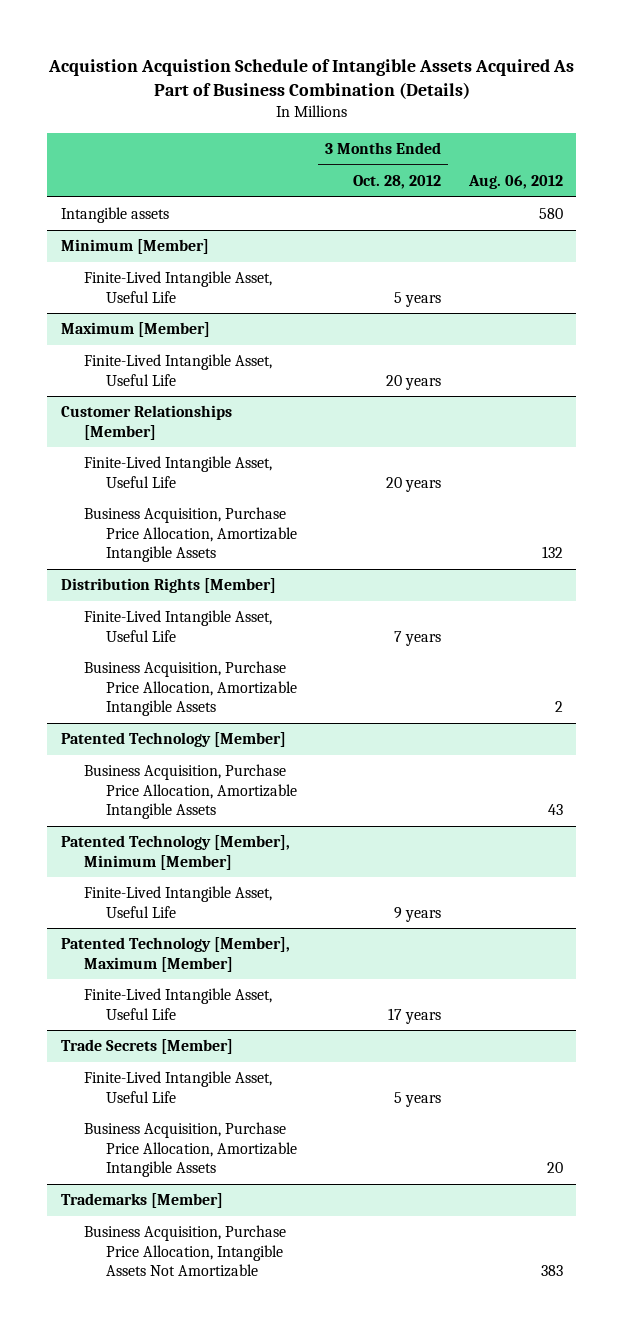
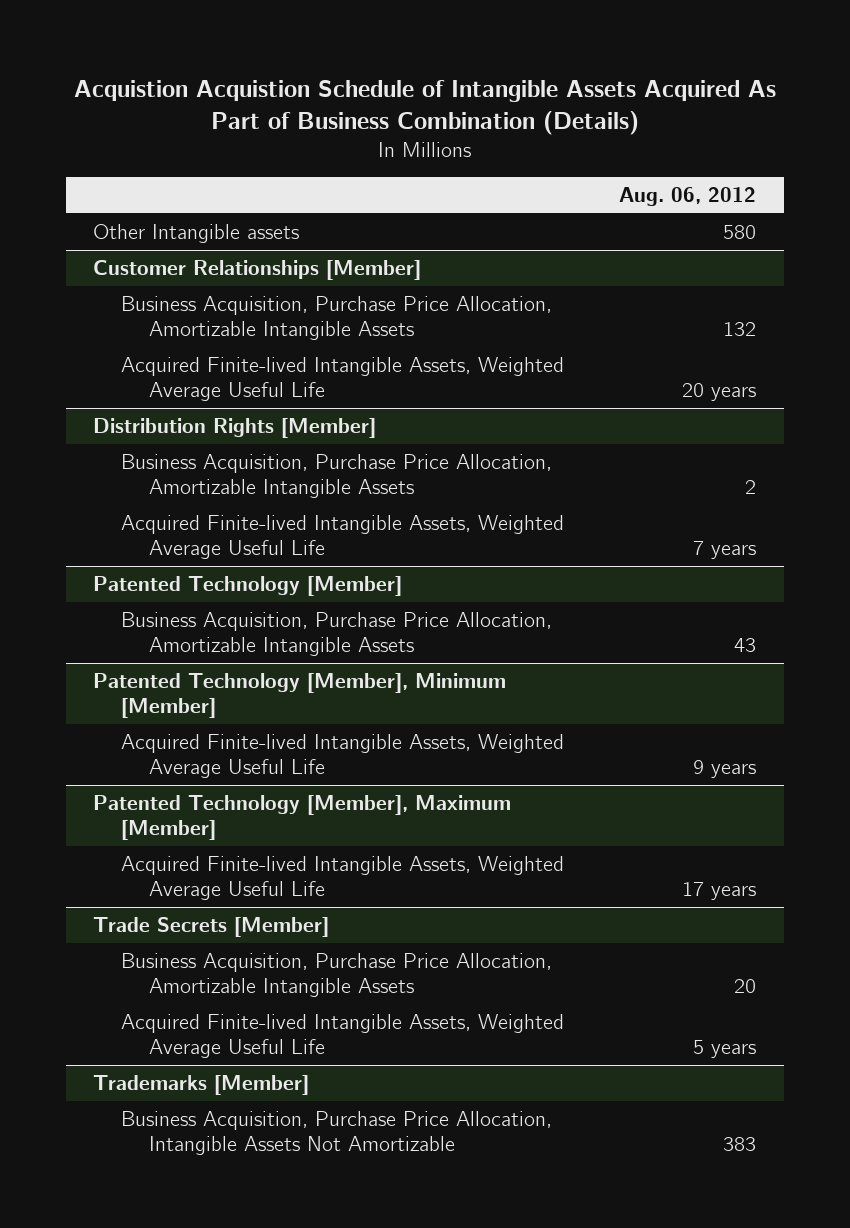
- | 3 Months Ended Oct. 28, 2012 | Aug. 06, 2012
+ | Aug. 06, 2012
- Intangible assets | | 580
- Minimum [Member]
- Finite-Lived Intangible Asset, Useful Life | 5 years |
- Maximum [Member]
- Finite-Lived Intangible Asset, Useful Life | 20 years |
+ Other Intangible assets | 580
@ Customer Relationships [Member]
- Finite-Lived Intangible Asset, Useful Life | 20 years |
+ Acquired Finite-lived Intangible Assets, Weighted Average Useful Life | 20 years
@ Distribution Rights [Member]
- Finite-Lived Intangible Asset, Useful Life | 7 years |
+ Acquired Finite-lived Intangible Assets, Weighted Average Useful Life | 7 years
@ Patented Technology [Member], Minimum [Member]
- Finite-Lived Intangible Asset, Useful Life | 9 years |
+ Acquired Finite-lived Intangible Assets, Weighted Average Useful Life | 9 years
@ Patented Technology [Member], Maximum [Member]
- Finite-Lived Intangible Asset, Useful Life | 17 years |
+ Acquired Finite-lived Intangible Assets, Weighted Average Useful Life | 17 years
@ Trade Secrets [Member]
- Finite-Lived Intangible Asset, Useful Life | 5 years |
+ Acquired Finite-lived Intangible Assets, Weighted Average Useful Life | 5 years

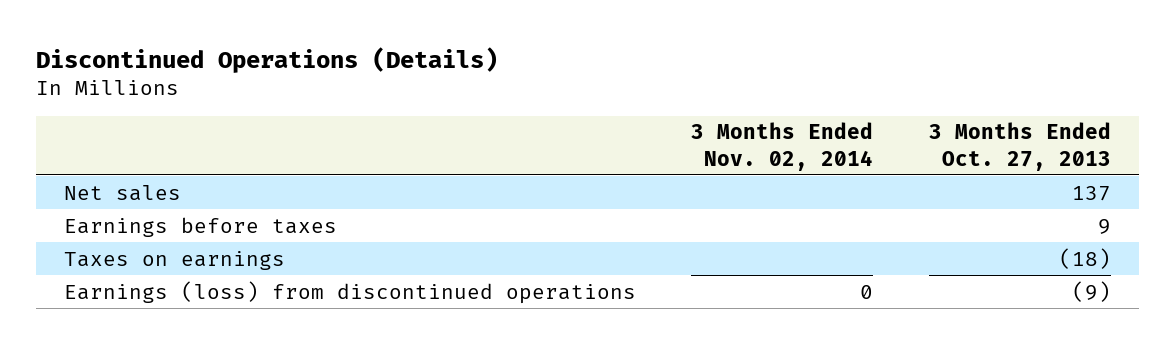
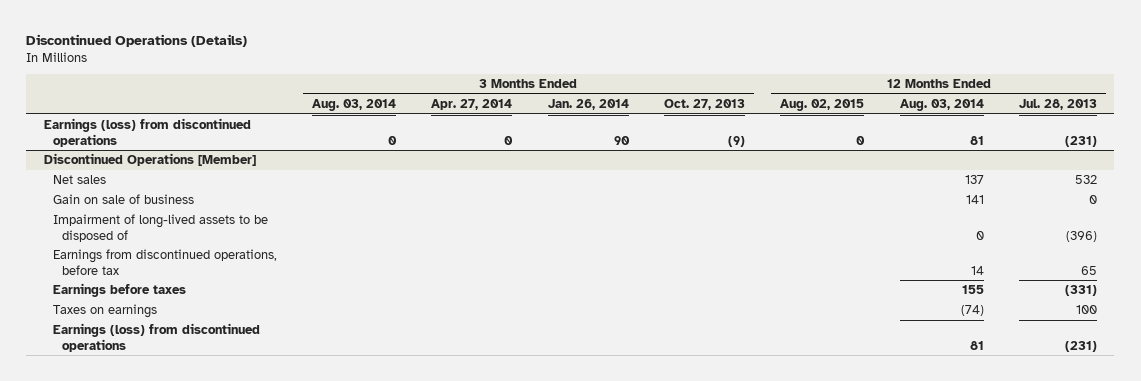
- | 3 Months Ended Nov. 02, 2014 | 3 Months Ended Oct. 27, 2013
+ | 3 Months Ended Aug. 03, 2014 | 3 Months Ended Apr. 27, 2014 | 3 Months Ended Jan. 26, 2014 | 3 Months Ended Oct. 27, 2013 | 12 Months Ended Aug. 02, 2015 | 12 Months Ended Aug. 03, 2014 | 12 Months Ended Jul. 28, 2013
- Net sales | | 137
- Earnings before taxes | | 9
- Taxes on earnings | | (18)
+ Discontinued Operations [Member]
+ Net sales | | | | | | 137 | 532
+ Gain on sale of business | | | | | | 141 | 0
+ Impairment of long-lived assets to be disposed of | | | | | | 0 | (396)
+ Earnings from discontinued operations, before tax | | | | | | 14 | 65
+ Earnings before taxes | | | | | | 155 | (331)
+ Taxes on earnings | | | | | | (74) | 100
+ Earnings (loss) from discontinued operations | | | | | | 81 | (231)

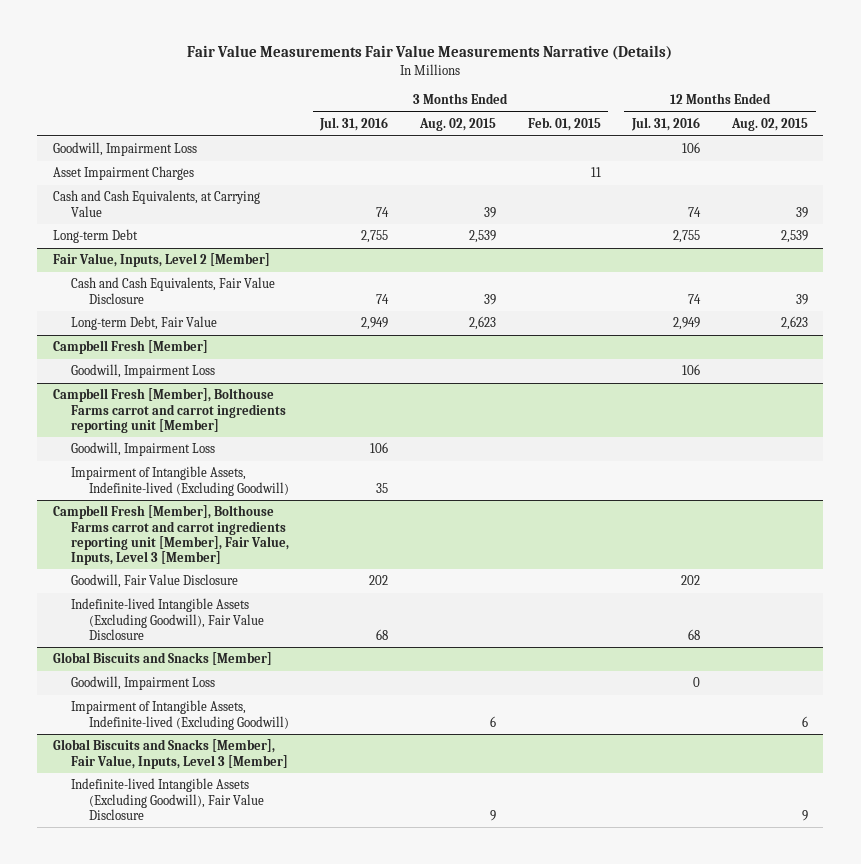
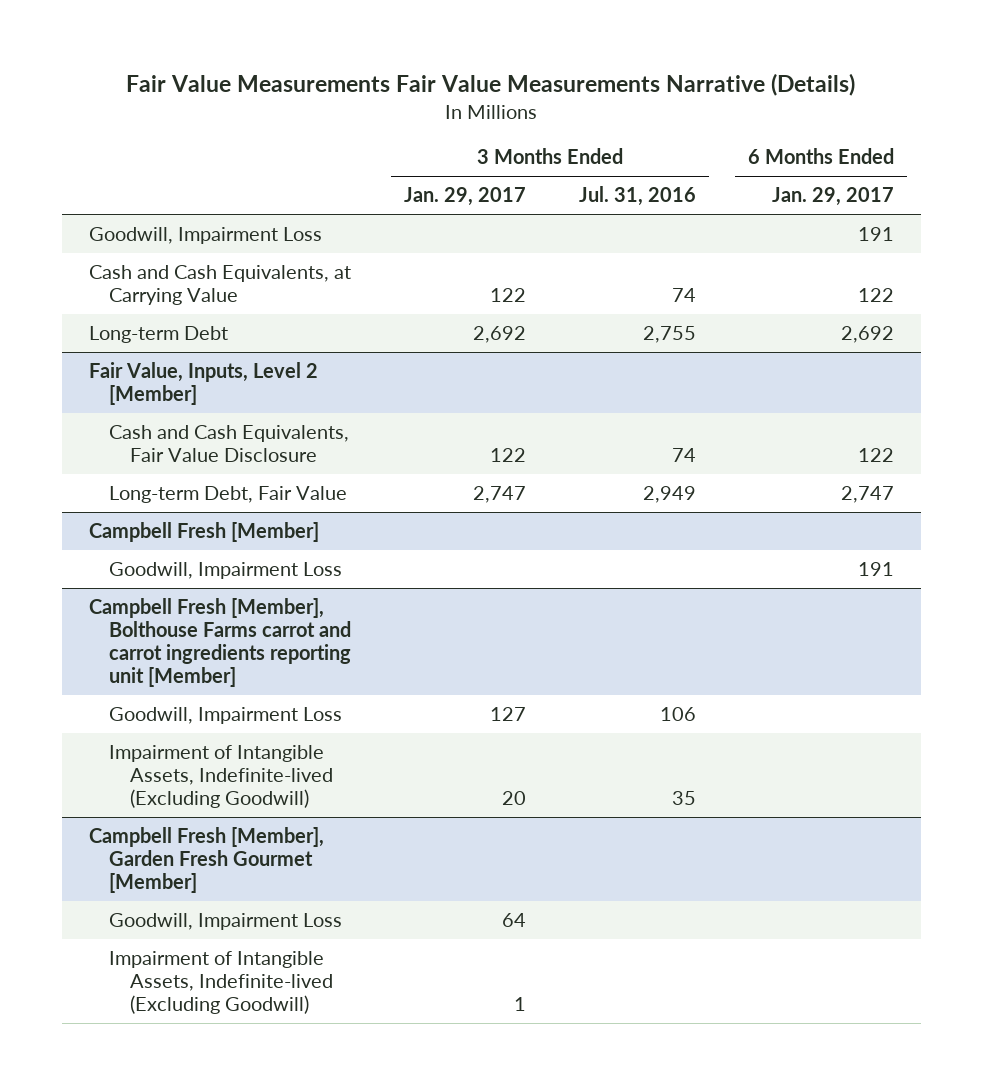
- | 3 Months Ended Jul. 31, 2016 | 3 Months Ended Aug. 02, 2015 | 3 Months Ended Feb. 01, 2015 | 12 Months Ended Jul. 31, 2016 | 12 Months Ended Aug. 02, 2015
+ | 3 Months Ended Jan. 29, 2017 | 3 Months Ended Jul. 31, 2016 | 6 Months Ended Jan. 29, 2017
- Asset Impairment Charges | | | 11 | |
- Campbell Fresh [Member], Bolthouse Farms carrot and carrot ingredients reporting unit [Member], Fair Value, Inputs, Level 3 [Member]
- Goodwill, Fair Value Disclosure | 202 | | | 202 |
- Indefinite-lived Intangible Assets (Excluding Goodwill), Fair Value Disclosure | 68 | | | 68 |
- Global Biscuits and Snacks [Member]
- Goodwill, Impairment Loss | | | | 0 |
- Impairment of Intangible Assets, Indefinite-lived (Excluding Goodwill) | | 6 | | | 6
- Global Biscuits and Snacks [Member], Fair Value, Inputs, Level 3 [Member]
- Indefinite-lived Intangible Assets (Excluding Goodwill), Fair Value Disclosure | | 9 | | | 9
+ Campbell Fresh [Member], Garden Fresh Gourmet [Member]
+ Goodwill, Impairment Loss | 64 | |
+ Impairment of Intangible Assets, Indefinite-lived (Excluding Goodwill) | 1 | |

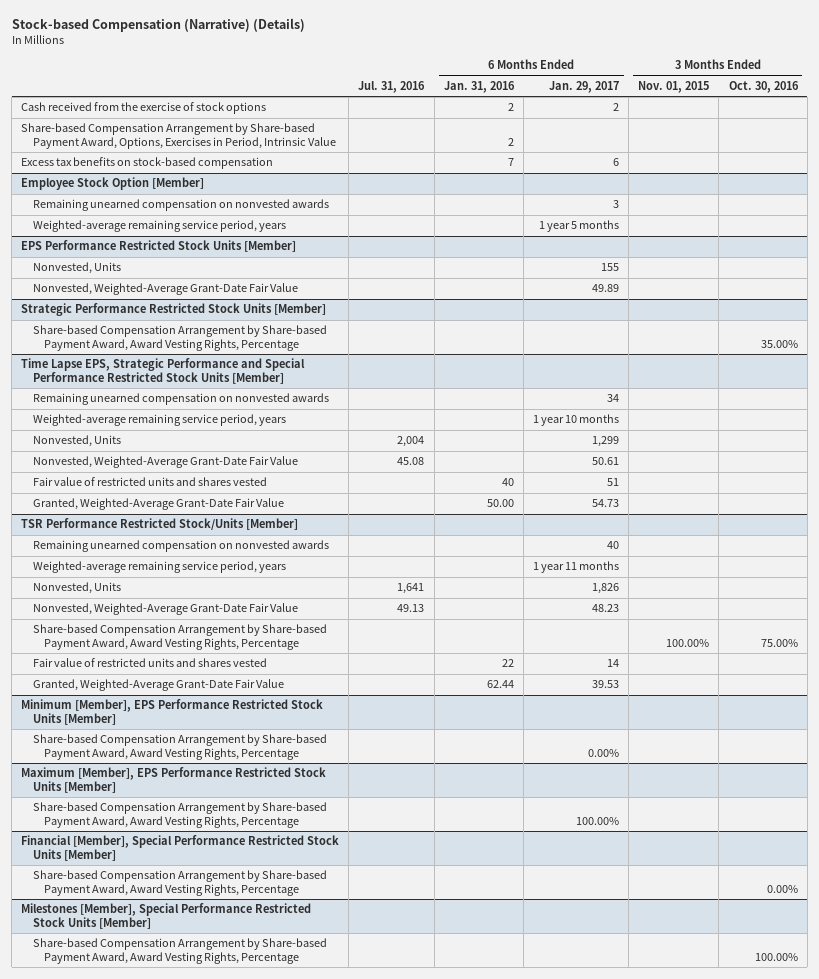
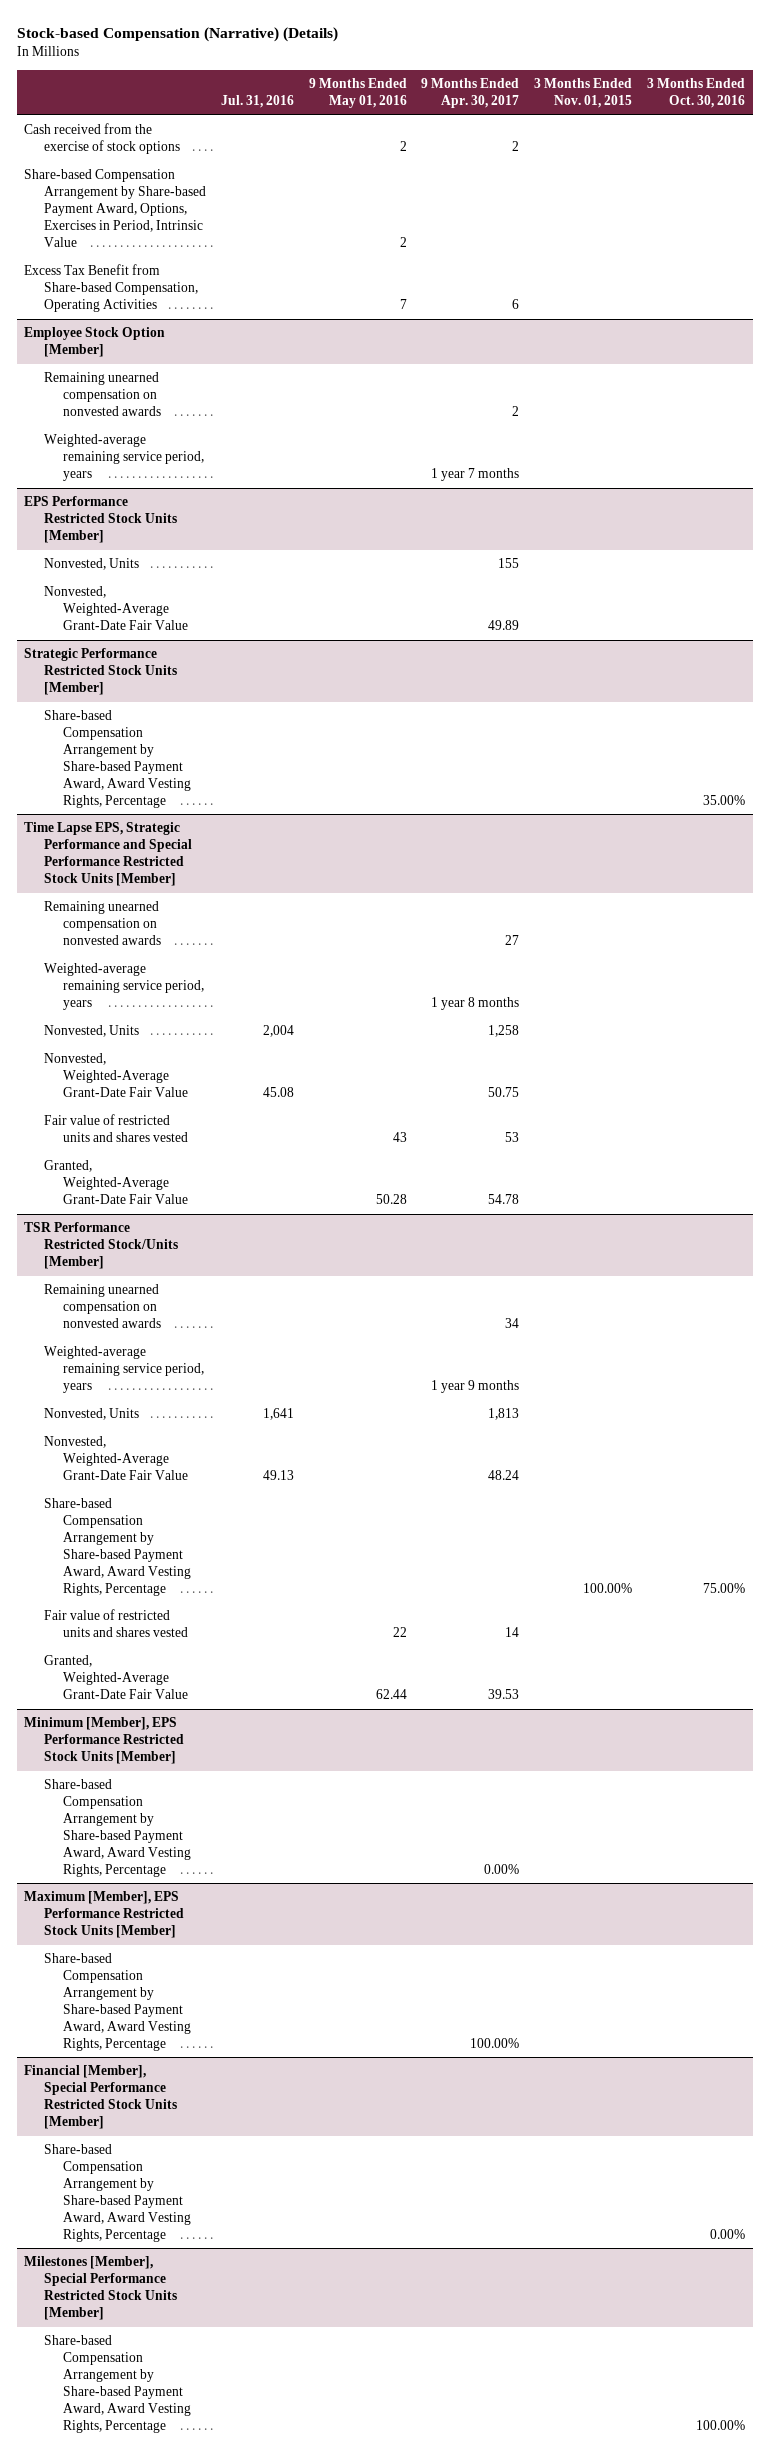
- | Jul. 31, 2016 | 6 Months Ended Jan. 31, 2016 | 6 Months Ended Jan. 29, 2017 | 3 Months Ended Nov. 01, 2015 | 3 Months Ended Oct. 30, 2016
+ | Jul. 31, 2016 | 9 Months Ended May 01, 2016 | 9 Months Ended Apr. 30, 2017 | 3 Months Ended Nov. 01, 2015 | 3 Months Ended Oct. 30, 2016
- Excess tax benefits on stock-based compensation | | 7 | 6 | |
+ Excess Tax Benefit from Share-based Compensation, Operating Activities | | 7 | 6 | |

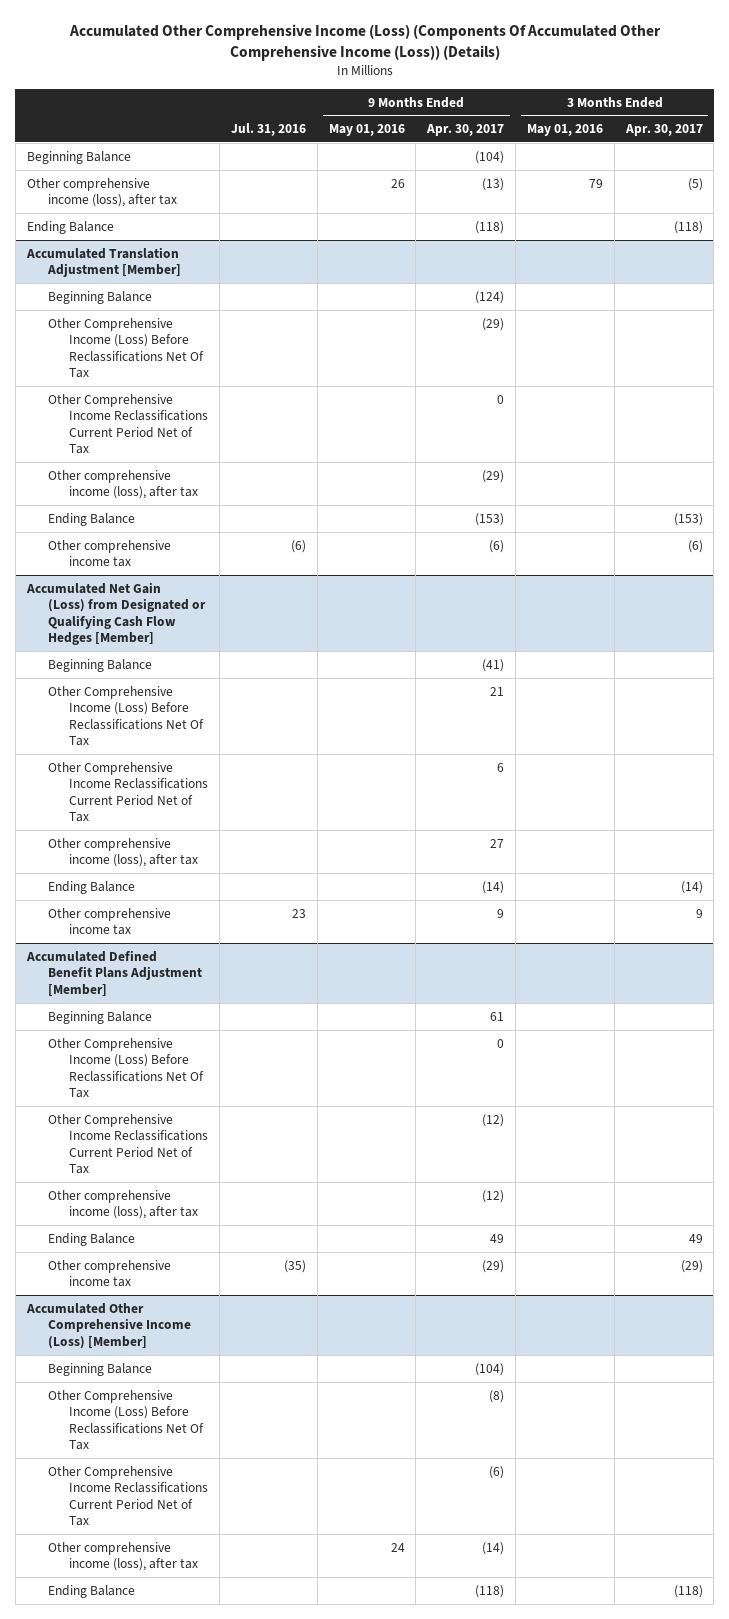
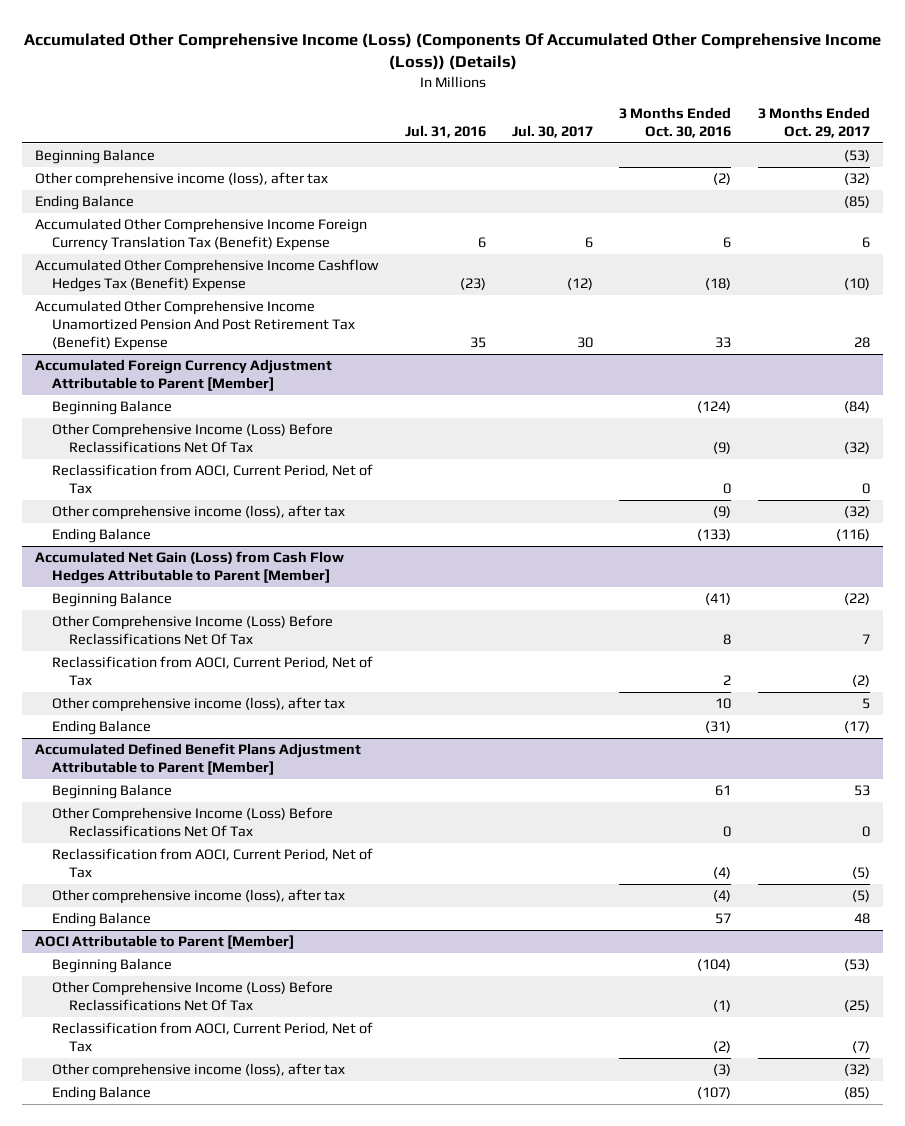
- | Jul. 31, 2016 | 9 Months Ended May 01, 2016 | 9 Months Ended Apr. 30, 2017 | 3 Months Ended May 01, 2016 | 3 Months Ended Apr. 30, 2017
+ | Jul. 31, 2016 | Jul. 30, 2017 | 3 Months Ended Oct. 30, 2016 | 3 Months Ended Oct. 29, 2017
- Accumulated Translation Adjustment [Member]
+ Accumulated Other Comprehensive Income Foreign Currency Translation Tax (Benefit) Expense | 6 | 6 | 6 | 6
+ Accumulated Other Comprehensive Income Cashflow Hedges Tax (Benefit) Expense | (23) | (12) | (18) | (10)
+ Accumulated Other Comprehensive Income Unamortized Pension And Post Retirement Tax (Benefit) Expense | 35 | 30 | 33 | 28
+ Accumulated Foreign Currency Adjustment Attributable to Parent [Member]
- Other Comprehensive Income Reclassifications Current Period Net of Tax | | | 0 | |
+ Reclassification from AOCI, Current Period, Net of Tax | | | 0 | 0
- Other comprehensive income tax | (6) | | (6) | | (6)
- Accumulated Net Gain (Loss) from Designated or Qualifying Cash Flow Hedges [Member]
+ Accumulated Net Gain (Loss) from Cash Flow Hedges Attributable to Parent [Member]
- Other Comprehensive Income Reclassifications Current Period Net of Tax | | | 6 | |
+ Reclassification from AOCI, Current Period, Net of Tax | | | 2 | (2)
- Other comprehensive income tax | 23 | | 9 | | 9
- Accumulated Defined Benefit Plans Adjustment [Member]
+ Accumulated Defined Benefit Plans Adjustment Attributable to Parent [Member]
- Other Comprehensive Income Reclassifications Current Period Net of Tax | | | (12) | |
+ Reclassification from AOCI, Current Period, Net of Tax | | | (4) | (5)
- Other comprehensive income tax | (35) | | (29) | | (29)
- Accumulated Other Comprehensive Income (Loss) [Member]
+ AOCI Attributable to Parent [Member]
- Other Comprehensive Income Reclassifications Current Period Net of Tax | | | (6) | |
+ Reclassification from AOCI, Current Period, Net of Tax | | | (2) | (7)

